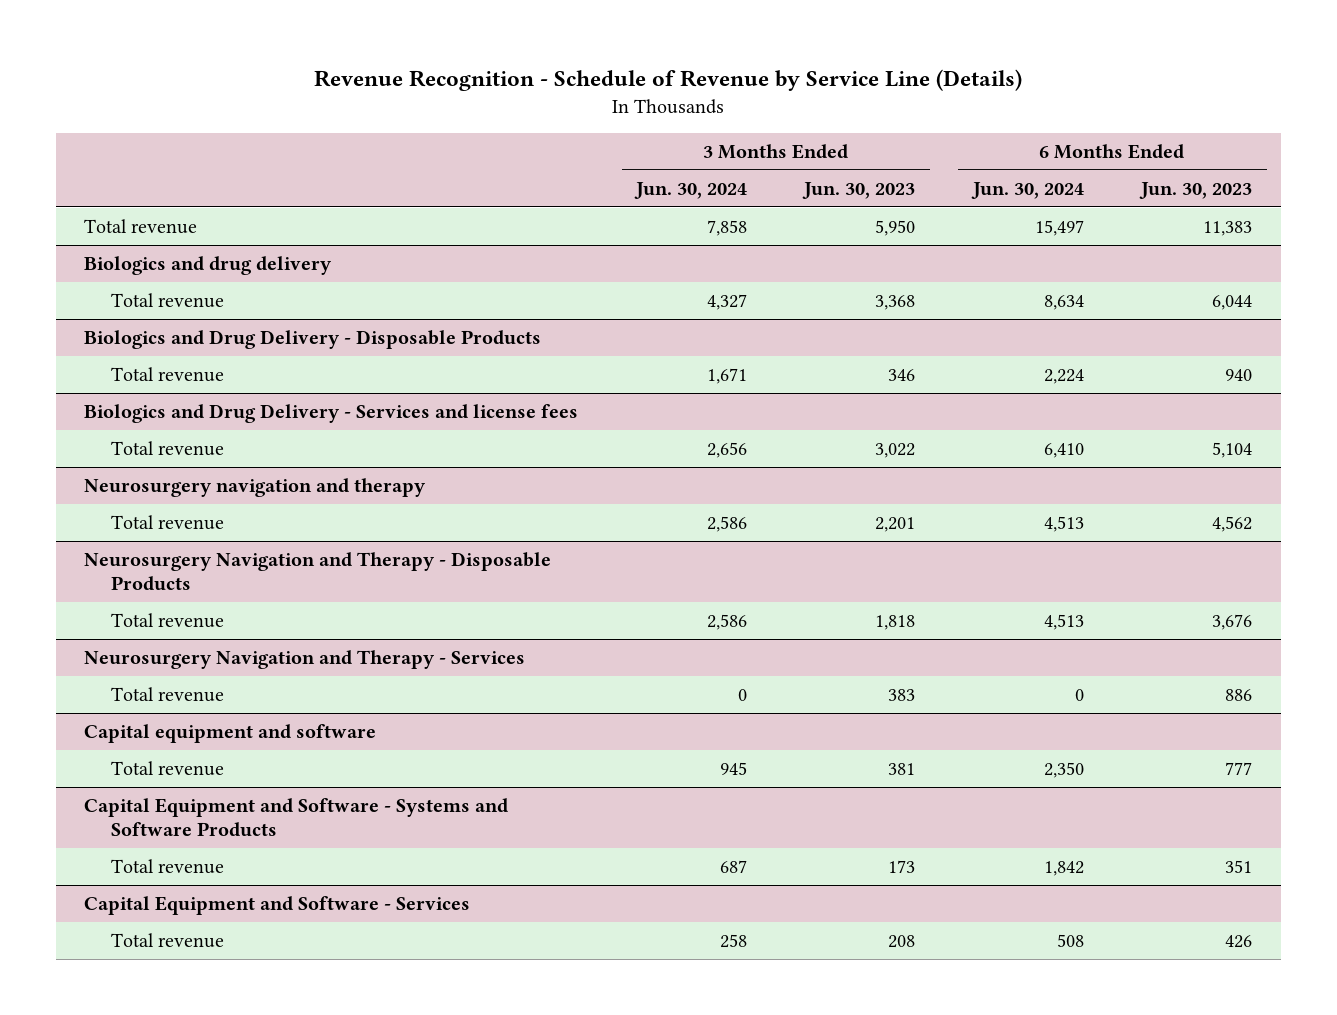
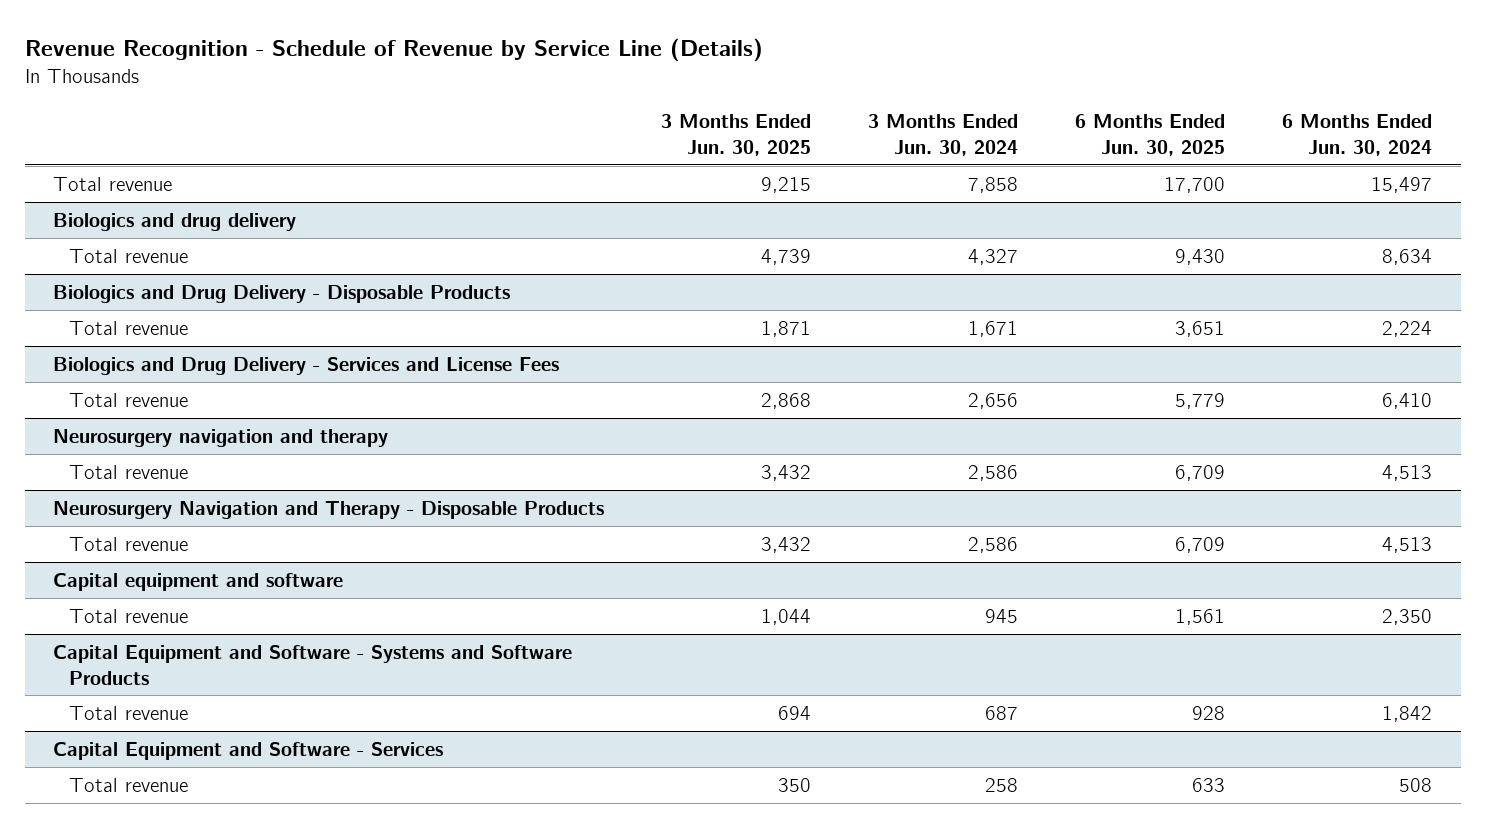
- | 3 Months Ended Jun. 30, 2024 | 3 Months Ended Jun. 30, 2023 | 6 Months Ended Jun. 30, 2024 | 6 Months Ended Jun. 30, 2023
+ | 3 Months Ended Jun. 30, 2025 | 3 Months Ended Jun. 30, 2024 | 6 Months Ended Jun. 30, 2025 | 6 Months Ended Jun. 30, 2024
- Biologics and Drug Delivery - Services and license fees
+ Biologics and Drug Delivery - Services and License Fees
- Neurosurgery Navigation and Therapy - Services
- Total revenue | 0 | 383 | 0 | 886

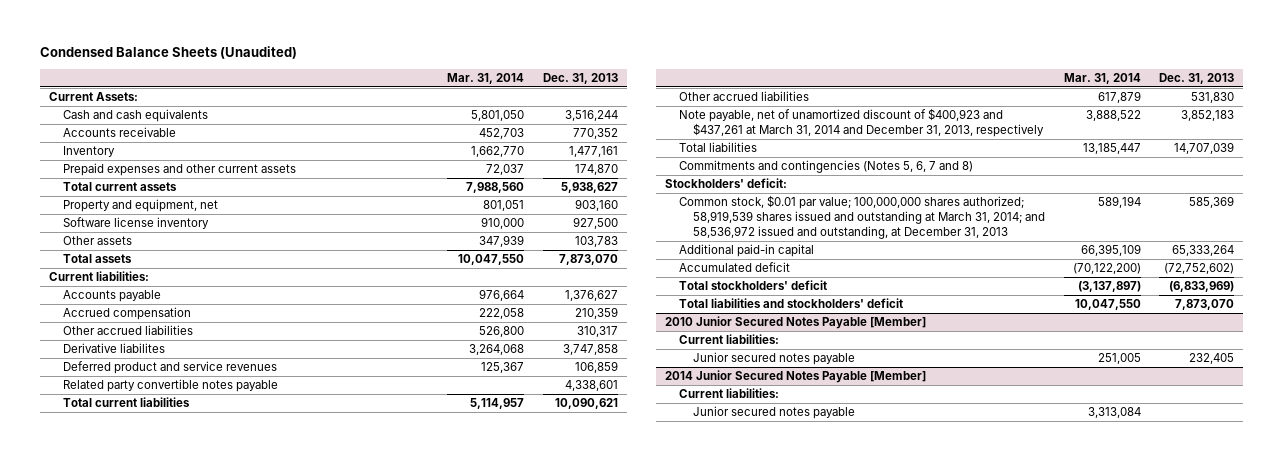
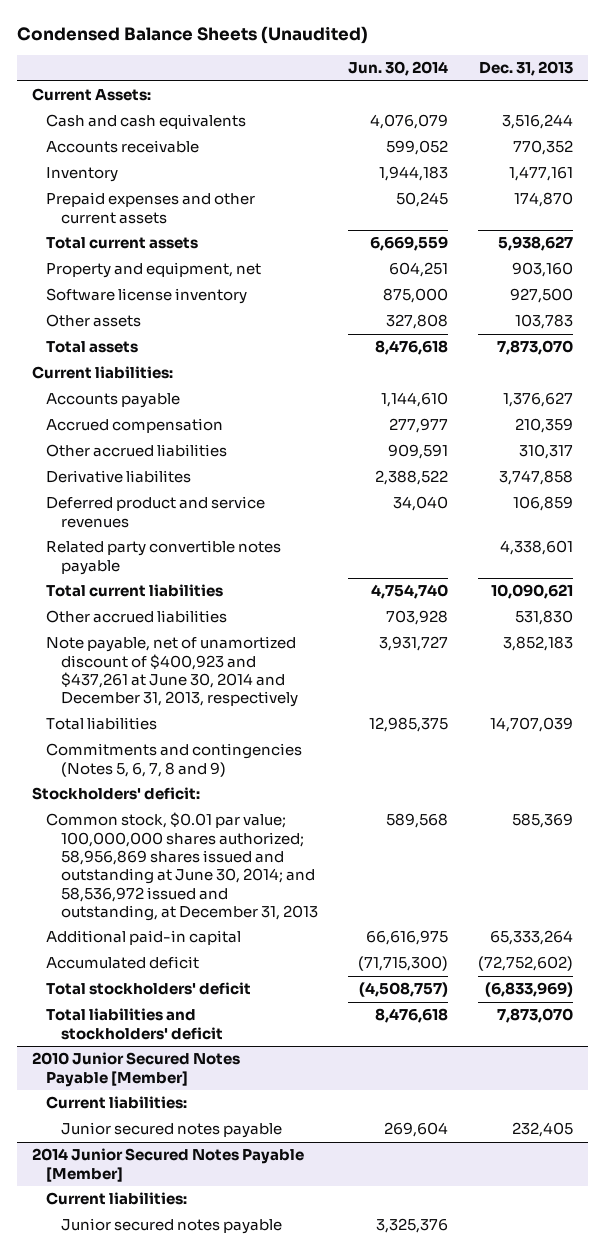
- | Mar. 31, 2014 | Dec. 31, 2013
+ | Jun. 30, 2014 | Dec. 31, 2013
- Note payable, net of unamortized discount of $400,923 and $437,261 at March 31, 2014 and December 31, 2013, respectively | 3,888,522 | 3,852,183
+ Note payable, net of unamortized discount of $400,923 and $437,261 at June 30, 2014 and December 31, 2013, respectively | 3,931,727 | 3,852,183
- Commitments and contingencies (Notes 5, 6, 7 and 8)
+ Commitments and contingencies (Notes 5, 6, 7, 8 and 9)
- Common stock, $0.01 par value; 100,000,000 shares authorized; 58,919,539 shares issued and outstanding at March 31, 2014; and 58,536,972 issued and outstanding, at December 31, 2013 | 589,194 | 585,369
+ Common stock, $0.01 par value; 100,000,000 shares authorized; 58,956,869 shares issued and outstanding at June 30, 2014; and 58,536,972 issued and outstanding, at December 31, 2013 | 589,568 | 585,369

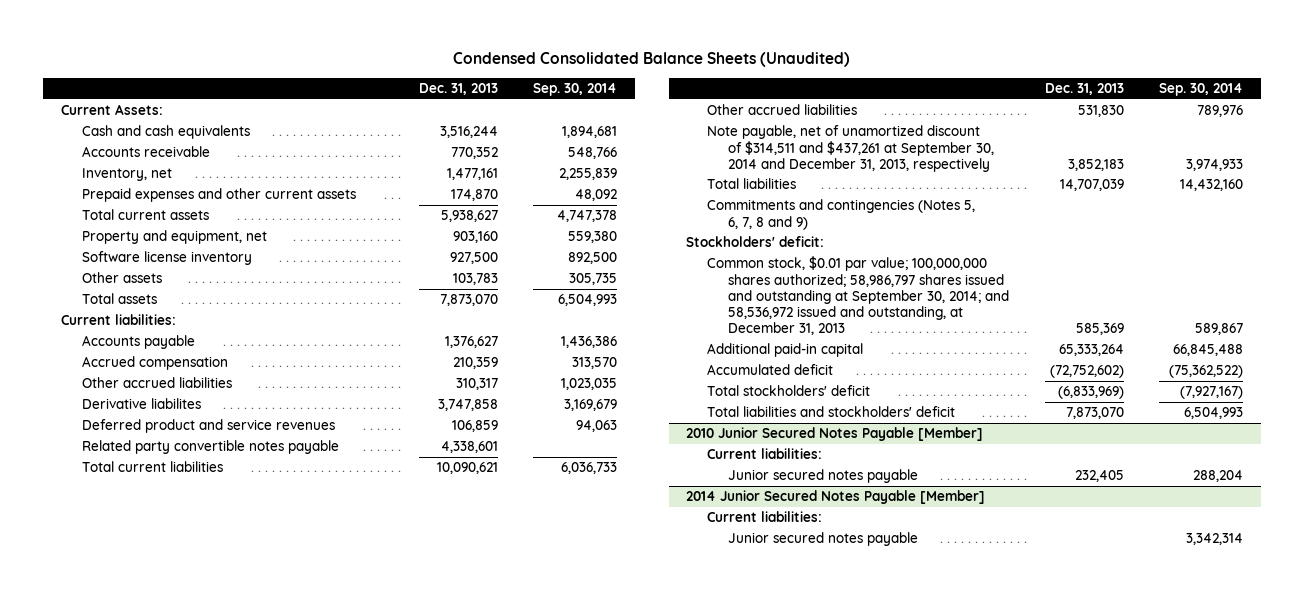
- Condensed Balance Sheets (Unaudited)
+ Condensed Consolidated Balance Sheets (Unaudited)
- | Jun. 30, 2014 | Dec. 31, 2013
+ | Dec. 31, 2013 | Sep. 30, 2014
- Inventory | 1,944,183 | 1,477,161
+ Inventory, net | 1,477,161 | 2,255,839
- Note payable, net of unamortized discount of $400,923 and $437,261 at June 30, 2014 and December 31, 2013, respectively | 3,931,727 | 3,852,183
+ Note payable, net of unamortized discount of $314,511 and $437,261 at September 30, 2014 and December 31, 2013, respectively | 3,852,183 | 3,974,933
- Common stock, $0.01 par value; 100,000,000 shares authorized; 58,956,869 shares issued and outstanding at June 30, 2014; and 58,536,972 issued and outstanding, at December 31, 2013 | 589,568 | 585,369
+ Common stock, $0.01 par value; 100,000,000 shares authorized; 58,986,797 shares issued and outstanding at September 30, 2014; and 58,536,972 issued and outstanding, at December 31, 2013 | 585,369 | 589,867

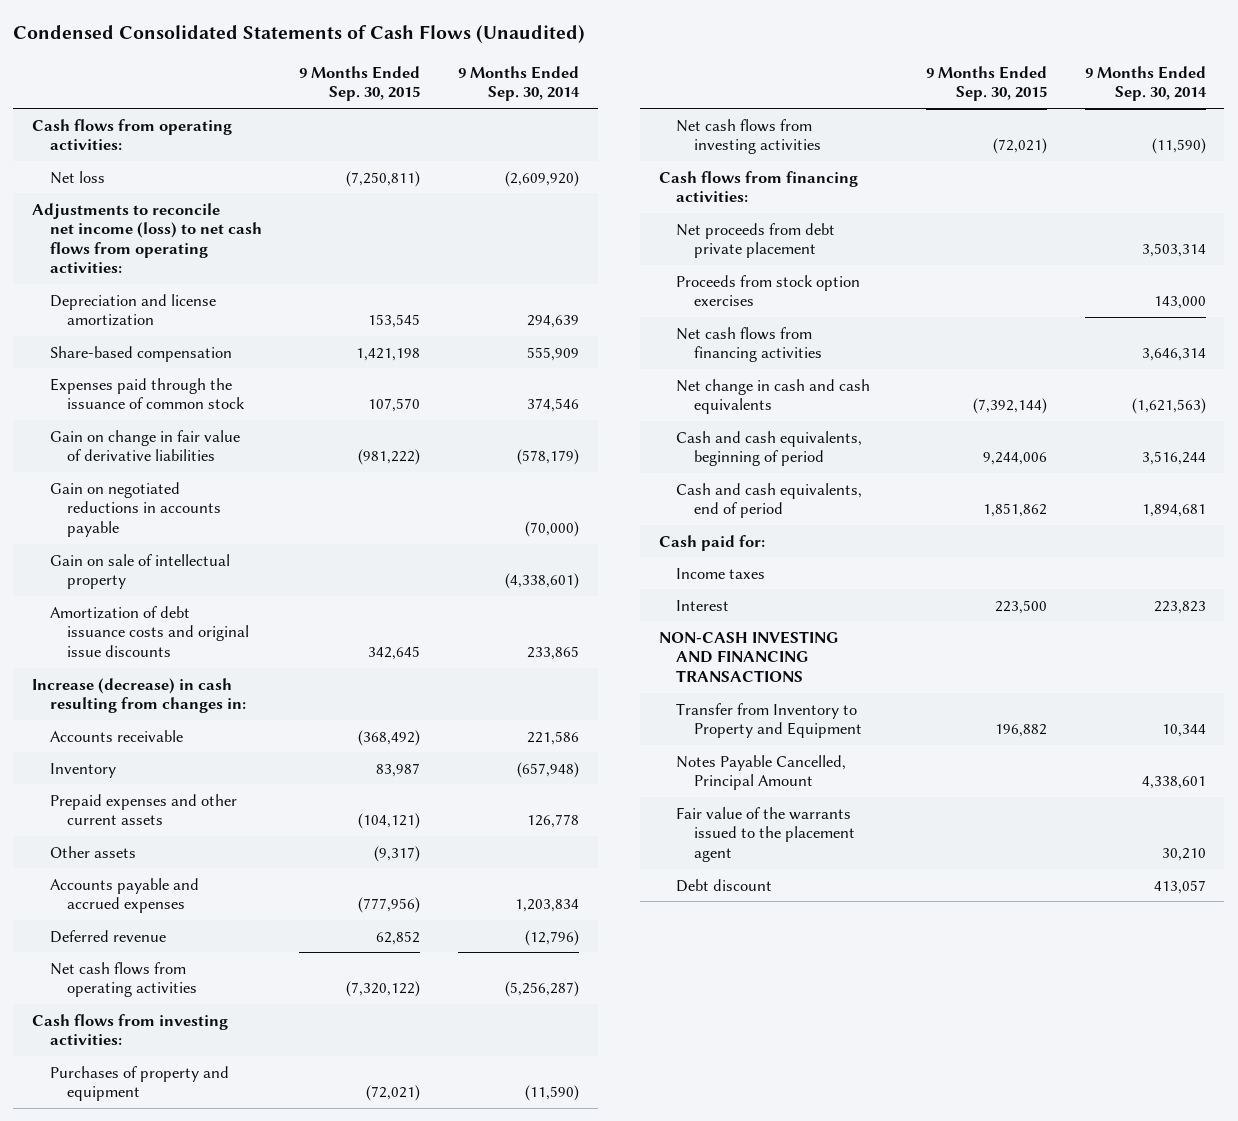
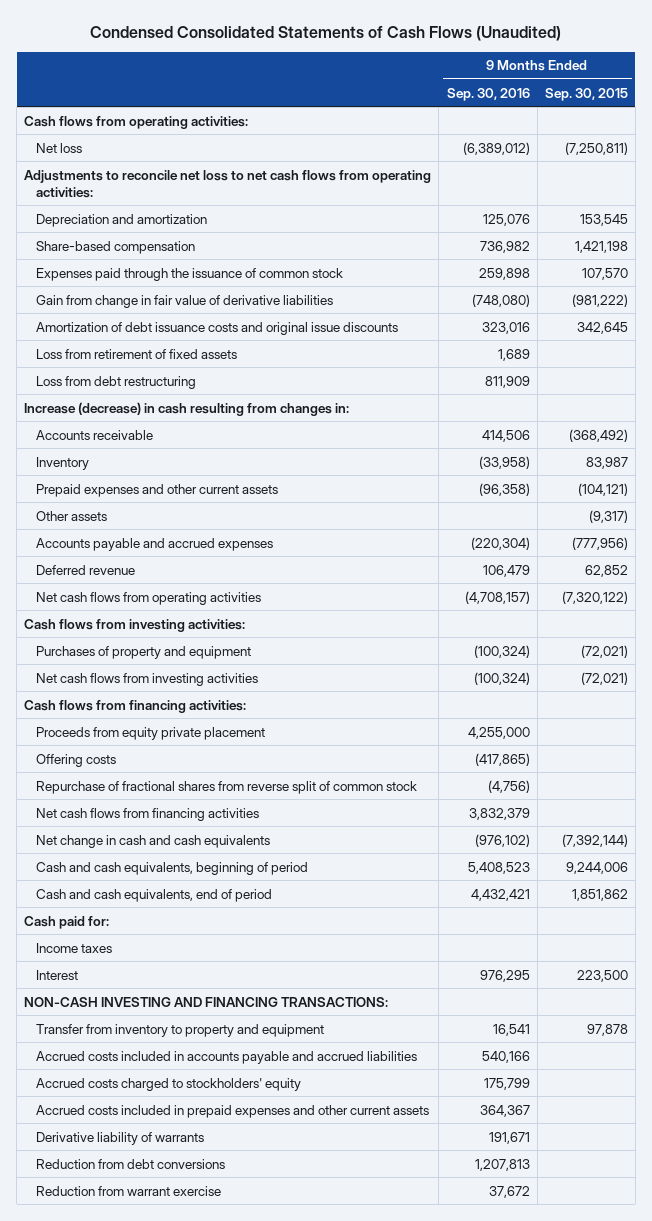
- | 9 Months Ended Sep. 30, 2015 | 9 Months Ended Sep. 30, 2014
+ | 9 Months Ended Sep. 30, 2016 | 9 Months Ended Sep. 30, 2015
- Adjustments to reconcile net income (loss) to net cash flows from operating activities:
- Depreciation and license amortization | 153,545 | 294,639
+ Adjustments to reconcile net loss to net cash flows from operating activities:
+ Depreciation and amortization | 125,076 | 153,545
- Gain on change in fair value of derivative liabilities | (981,222) | (578,179)
- Gain on negotiated reductions in accounts payable | | (70,000)
- Gain on sale of intellectual property | | (4,338,601)
+ Gain from change in fair value of derivative liabilities | (748,080) | (981,222)
+ Loss from retirement of fixed assets | 1,689 |
+ Loss from debt restructuring | 811,909 |
- Net proceeds from debt private placement | | 3,503,314
- Proceeds from stock option exercises | | 143,000
+ Proceeds from equity private placement | 4,255,000 |
+ Offering costs | (417,865) |
+ Repurchase of fractional shares from reverse split of common stock | (4,756) |
- NON-CASH INVESTING AND FINANCING TRANSACTIONS
- Transfer from Inventory to Property and Equipment | 196,882 | 10,344
- Notes Payable Cancelled, Principal Amount | | 4,338,601
- Fair value of the warrants issued to the placement agent | | 30,210
- Debt discount | | 413,057
+ NON-CASH INVESTING AND FINANCING TRANSACTIONS:
+ Transfer from inventory to property and equipment | 16,541 | 97,878
+ Accrued costs included in accounts payable and accrued liabilities | 540,166 |
+ Accrued costs charged to stockholders' equity | 175,799 |
+ Accrued costs included in prepaid expenses and other current assets | 364,367 |
+ Derivative liability of warrants | 191,671 |
+ Reduction from debt conversions | 1,207,813 |
+ Reduction from warrant exercise | 37,672 |

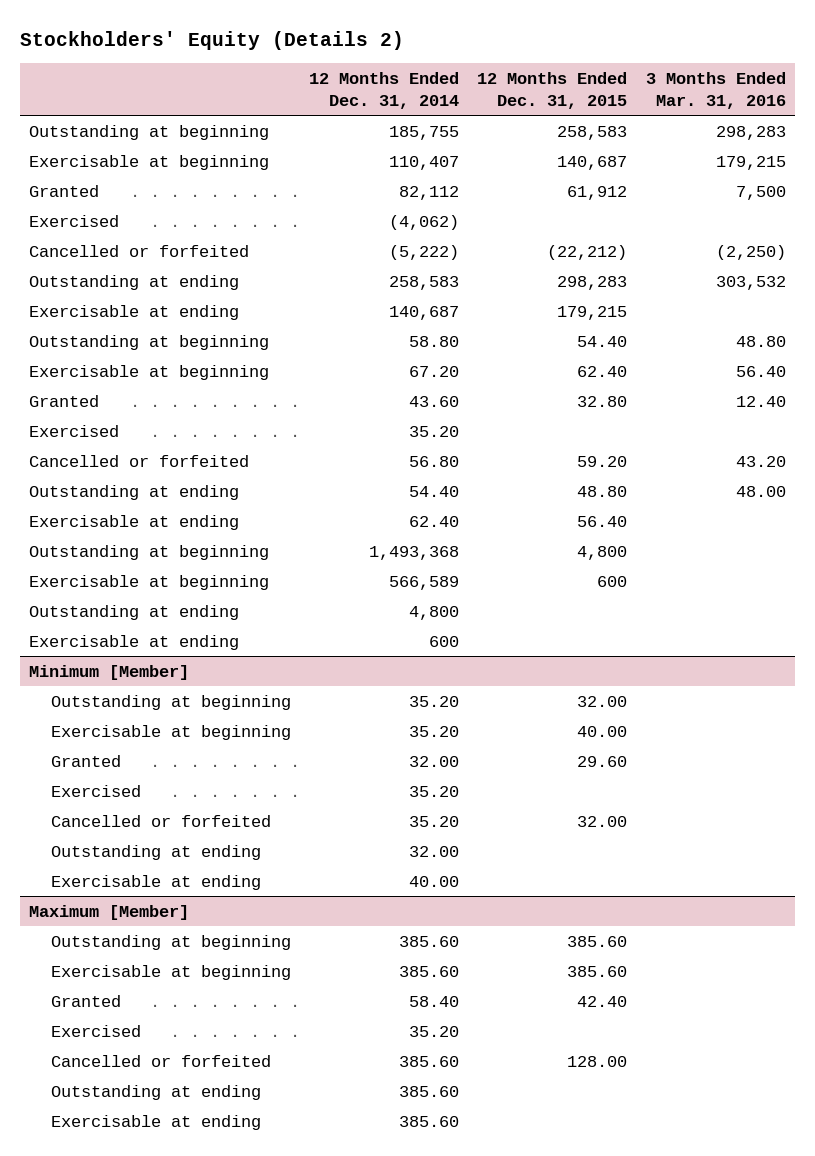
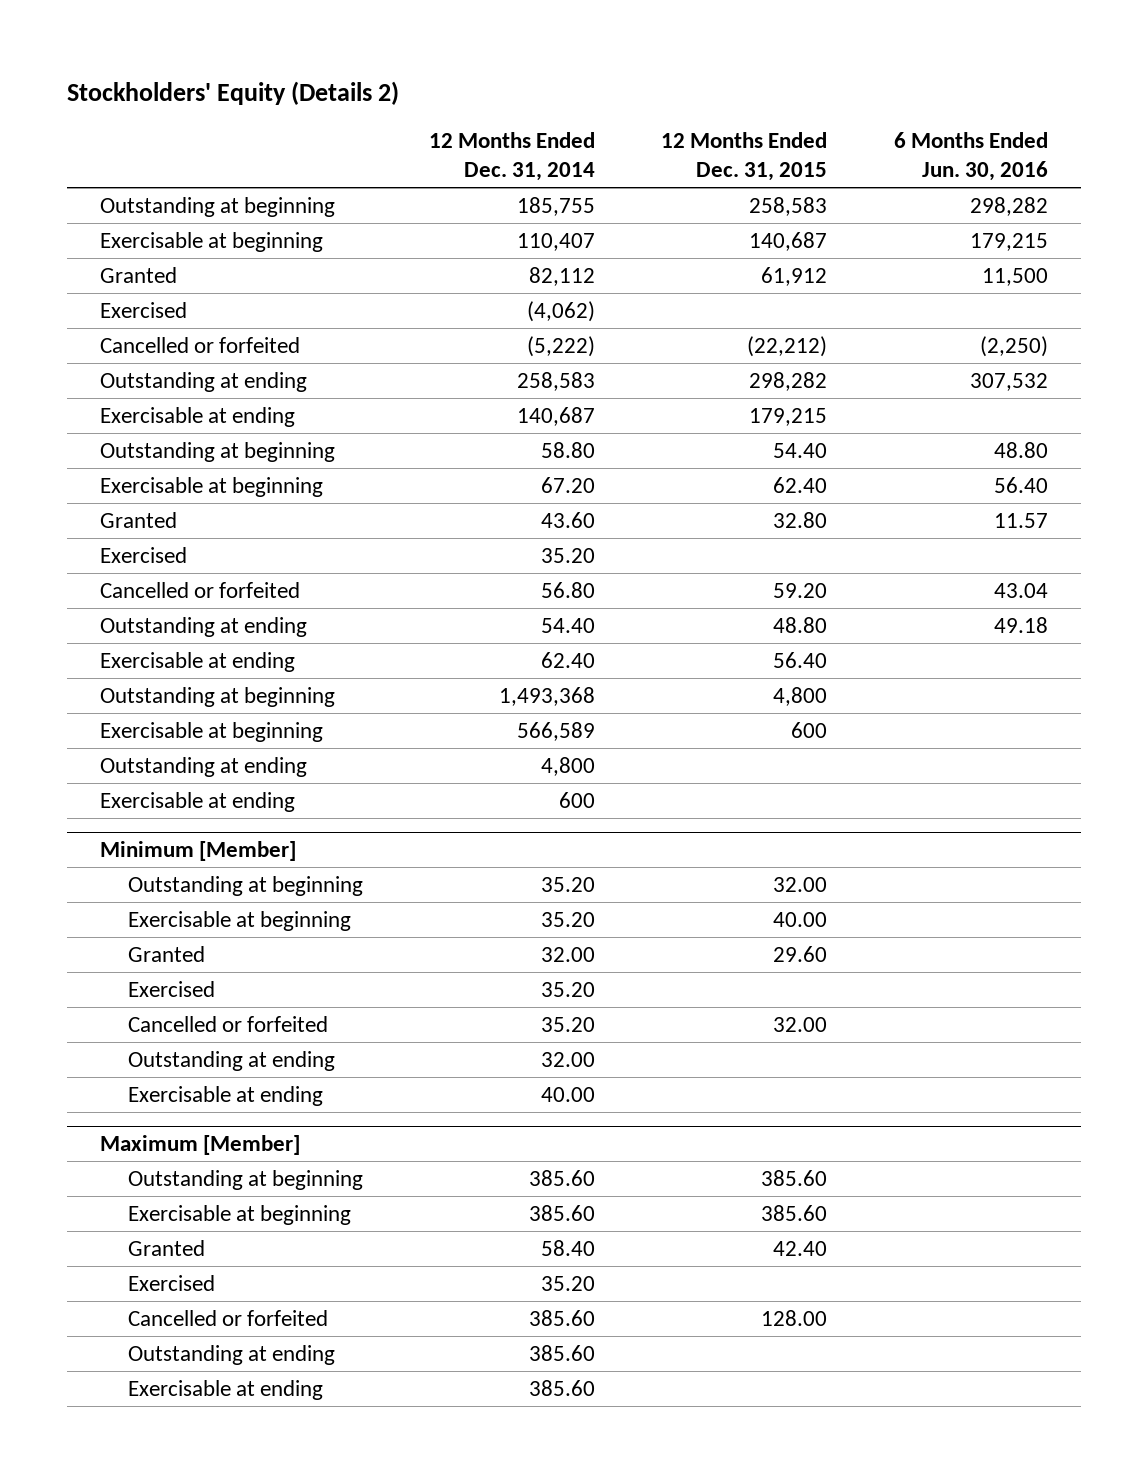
- | 12 Months Ended Dec. 31, 2014 | 12 Months Ended Dec. 31, 2015 | 3 Months Ended Mar. 31, 2016
+ | 12 Months Ended Dec. 31, 2014 | 12 Months Ended Dec. 31, 2015 | 6 Months Ended Jun. 30, 2016
- Outstanding at ending | 258,583 | 298,283 | 303,532
+ Outstanding at ending | 258,583 | 298,282 | 307,532

